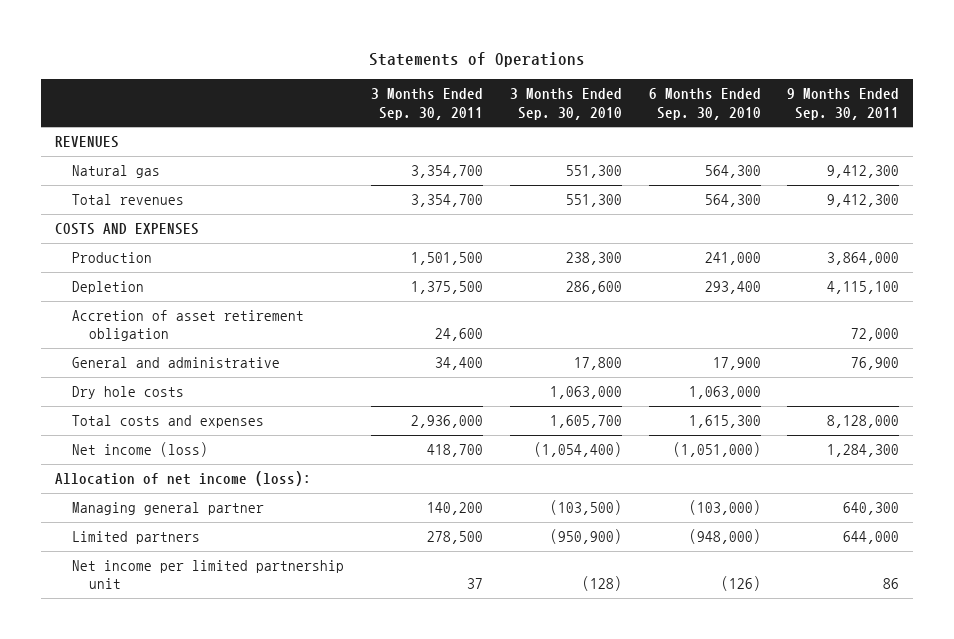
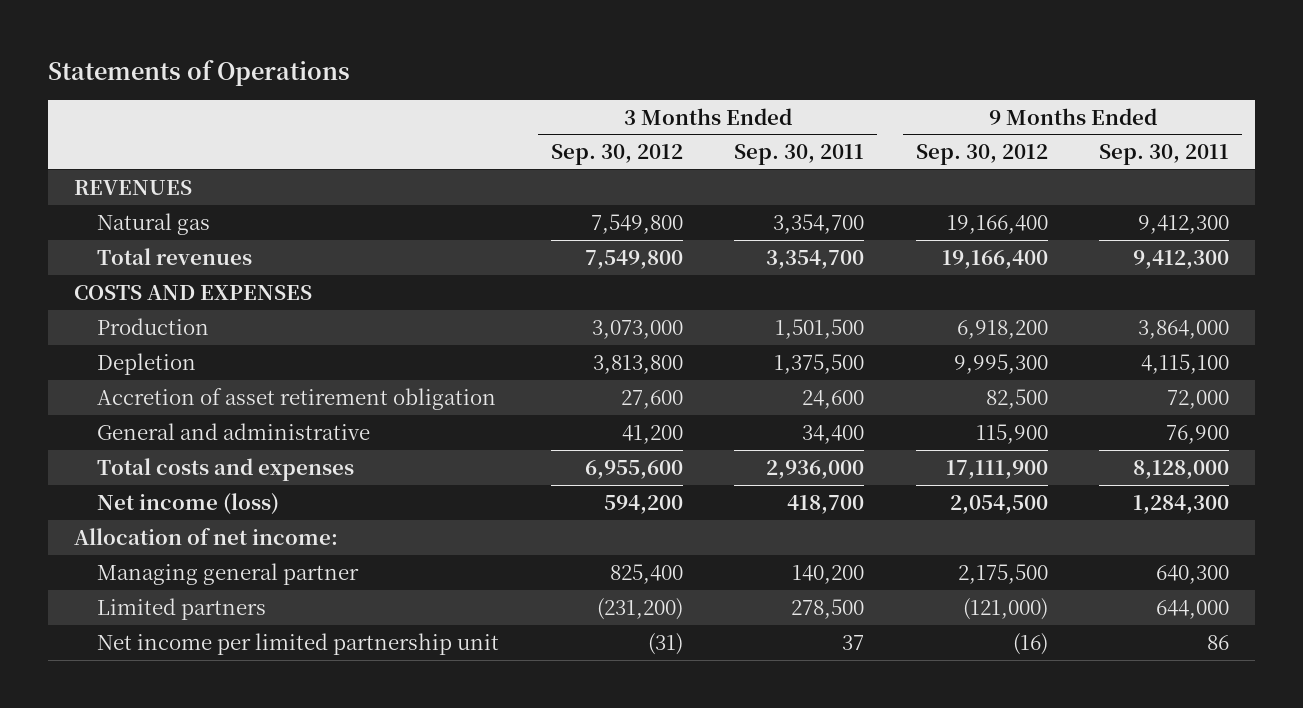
- | 3 Months Ended Sep. 30, 2011 | 3 Months Ended Sep. 30, 2010 | 6 Months Ended Sep. 30, 2010 | 9 Months Ended Sep. 30, 2011
+ | 3 Months Ended Sep. 30, 2012 | 3 Months Ended Sep. 30, 2011 | 9 Months Ended Sep. 30, 2012 | 9 Months Ended Sep. 30, 2011
- Dry hole costs | | 1,063,000 | 1,063,000 |
- Allocation of net income (loss):
+ Allocation of net income:

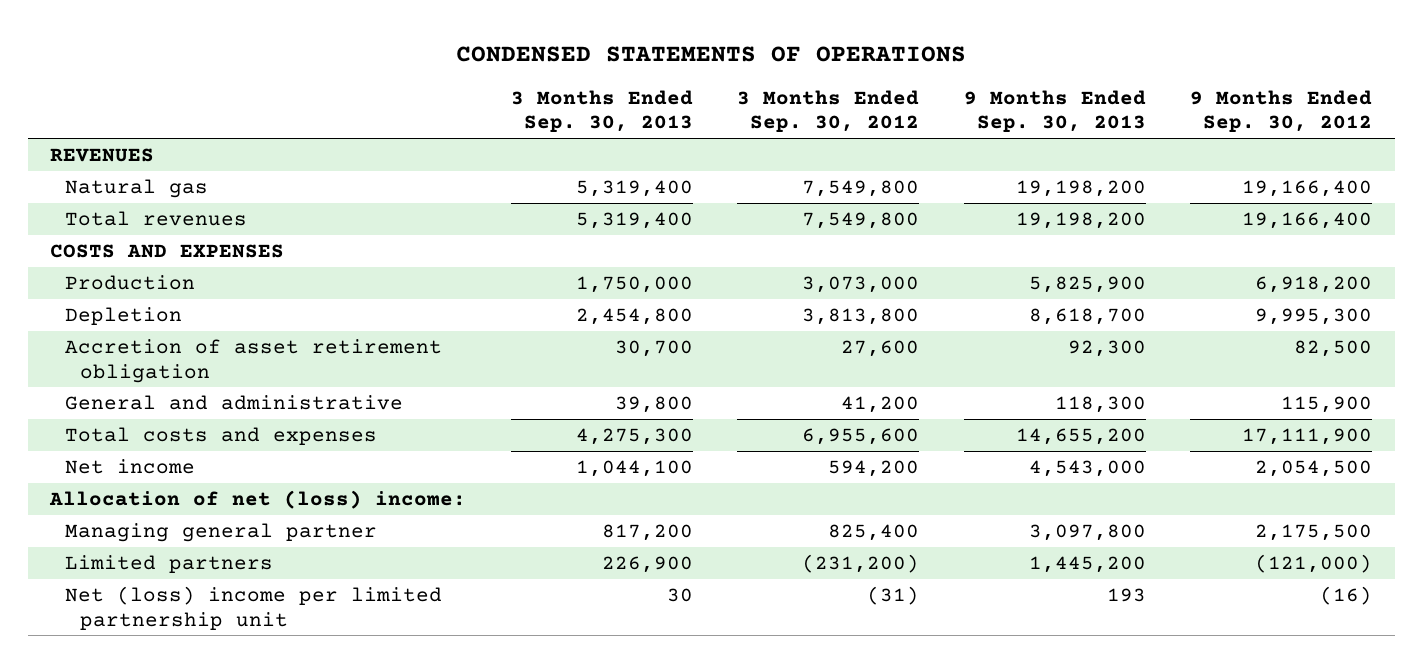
- Statements of Operations
+ CONDENSED STATEMENTS OF OPERATIONS
- | 3 Months Ended Sep. 30, 2012 | 3 Months Ended Sep. 30, 2011 | 9 Months Ended Sep. 30, 2012 | 9 Months Ended Sep. 30, 2011
+ | 3 Months Ended Sep. 30, 2013 | 3 Months Ended Sep. 30, 2012 | 9 Months Ended Sep. 30, 2013 | 9 Months Ended Sep. 30, 2012
- Net income (loss) | 594,200 | 418,700 | 2,054,500 | 1,284,300
- Allocation of net income:
+ Net income | 1,044,100 | 594,200 | 4,543,000 | 2,054,500
+ Allocation of net (loss) income:
- Net income per limited partnership unit | (31) | 37 | (16) | 86
+ Net (loss) income per limited partnership unit | 30 | (31) | 193 | (16)

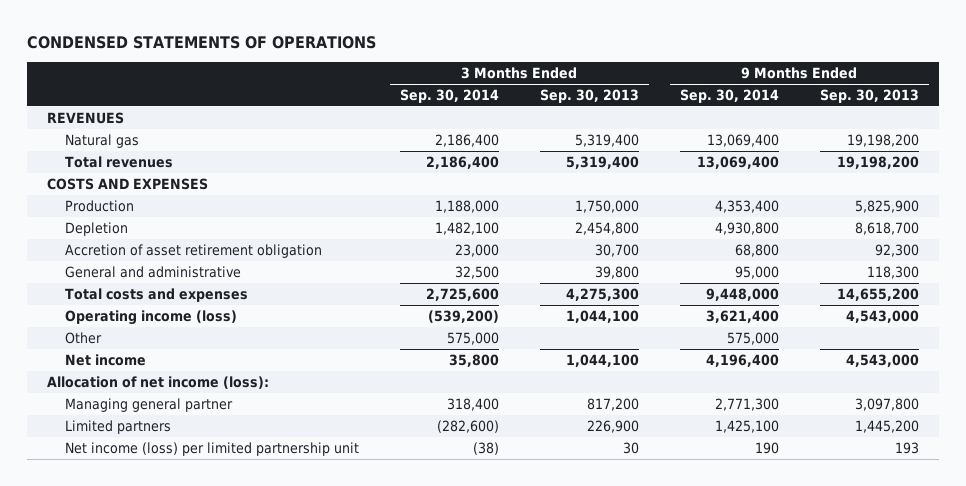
- | 3 Months Ended Sep. 30, 2013 | 3 Months Ended Sep. 30, 2012 | 9 Months Ended Sep. 30, 2013 | 9 Months Ended Sep. 30, 2012
+ | 3 Months Ended Sep. 30, 2014 | 3 Months Ended Sep. 30, 2013 | 9 Months Ended Sep. 30, 2014 | 9 Months Ended Sep. 30, 2013
+ Operating income (loss) | (539,200) | 1,044,100 | 3,621,400 | 4,543,000
+ Other | 575,000 | | 575,000 |
- Allocation of net (loss) income:
+ Allocation of net income (loss):
- Net (loss) income per limited partnership unit | 30 | (31) | 193 | (16)
+ Net income (loss) per limited partnership unit | (38) | 30 | 190 | 193

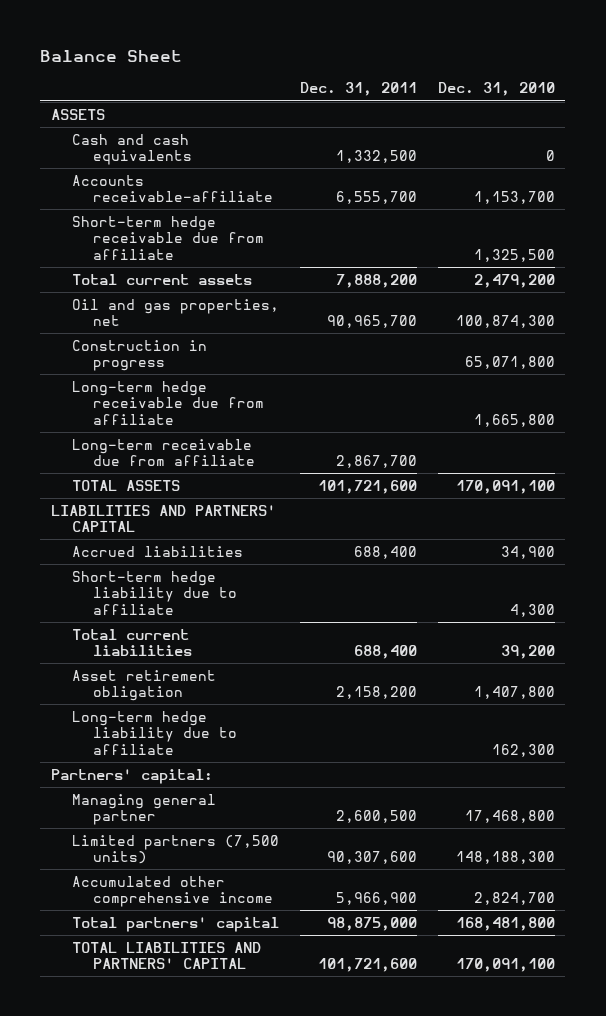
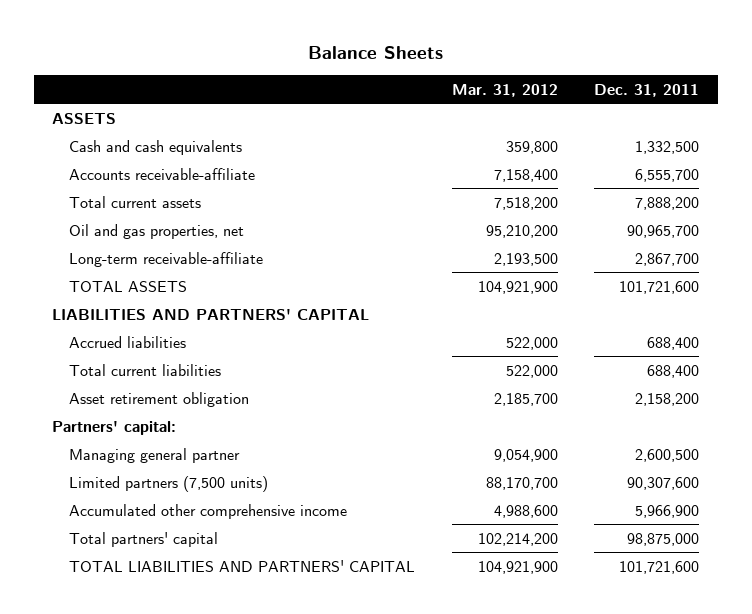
- Balance Sheet
+ Balance Sheets
- | Dec. 31, 2011 | Dec. 31, 2010
+ | Mar. 31, 2012 | Dec. 31, 2011
- Short-term hedge receivable due from affiliate | | 1,325,500
- Construction in progress | | 65,071,800
- Long-term hedge receivable due from affiliate | | 1,665,800
- Long-term receivable due from affiliate | 2,867,700 |
+ Long-term receivable-affiliate | 2,193,500 | 2,867,700
- Short-term hedge liability due to affiliate | | 4,300
- Long-term hedge liability due to affiliate | | 162,300

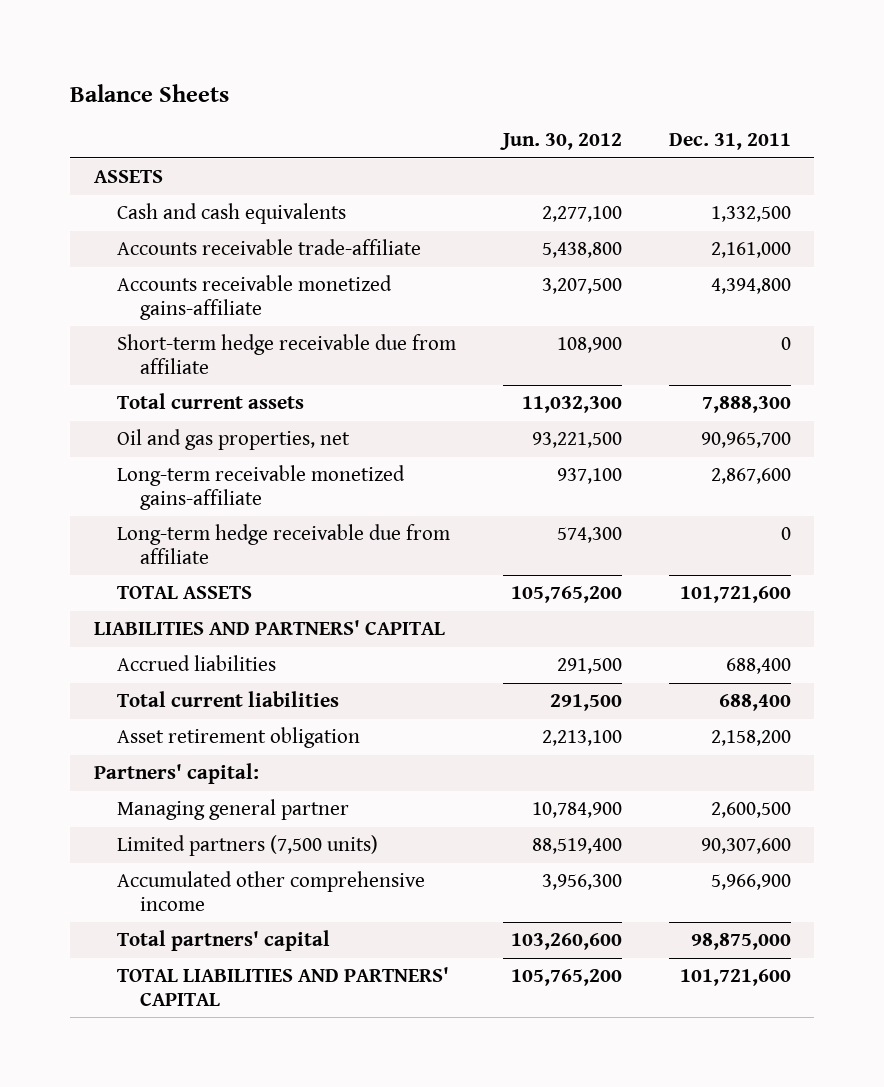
- | Mar. 31, 2012 | Dec. 31, 2011
+ | Jun. 30, 2012 | Dec. 31, 2011
- Accounts receivable-affiliate | 7,158,400 | 6,555,700
- Total current assets | 7,518,200 | 7,888,200
+ Accounts receivable trade-affiliate | 5,438,800 | 2,161,000
+ Accounts receivable monetized gains-affiliate | 3,207,500 | 4,394,800
+ Short-term hedge receivable due from affiliate | 108,900 | 0
+ Total current assets | 11,032,300 | 7,888,300
- Long-term receivable-affiliate | 2,193,500 | 2,867,700
+ Long-term receivable monetized gains-affiliate | 937,100 | 2,867,600
+ Long-term hedge receivable due from affiliate | 574,300 | 0

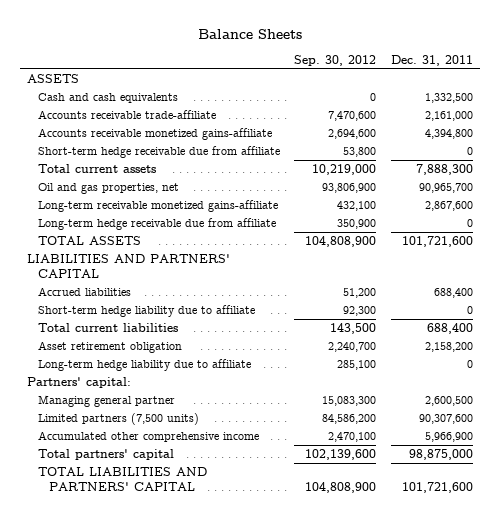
- | Jun. 30, 2012 | Dec. 31, 2011
+ | Sep. 30, 2012 | Dec. 31, 2011
+ Short-term hedge liability due to affiliate | 92,300 | 0
+ Long-term hedge liability due to affiliate | 285,100 | 0

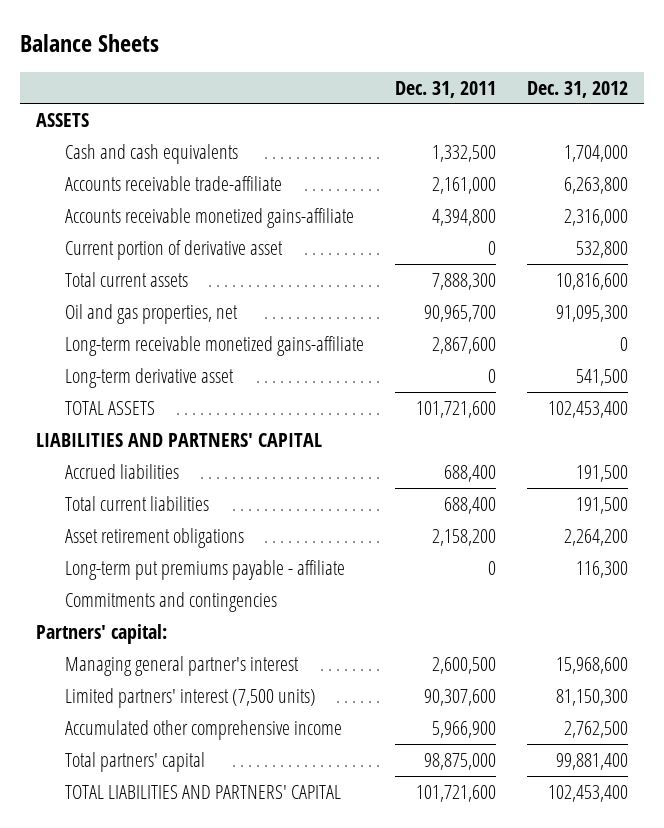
- | Sep. 30, 2012 | Dec. 31, 2011
+ | Dec. 31, 2011 | Dec. 31, 2012
- Short-term hedge receivable due from affiliate | 53,800 | 0
+ Current portion of derivative asset | 0 | 532,800
- Long-term hedge receivable due from affiliate | 350,900 | 0
+ Long-term derivative asset | 0 | 541,500
- Short-term hedge liability due to affiliate | 92,300 | 0
- Asset retirement obligation | 2,240,700 | 2,158,200
- Long-term hedge liability due to affiliate | 285,100 | 0
+ Asset retirement obligations | 2,158,200 | 2,264,200
+ Long-term put premiums payable - affiliate | 0 | 116,300
+ Commitments and contingencies
- Managing general partner | 15,083,300 | 2,600,500
- Limited partners (7,500 units) | 84,586,200 | 90,307,600
+ Managing general partner's interest | 2,600,500 | 15,968,600
+ Limited partners' interest (7,500 units) | 90,307,600 | 81,150,300

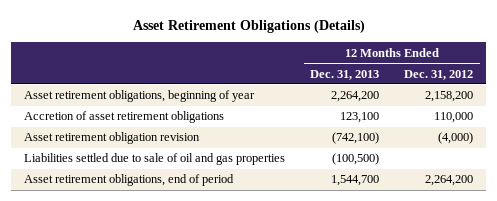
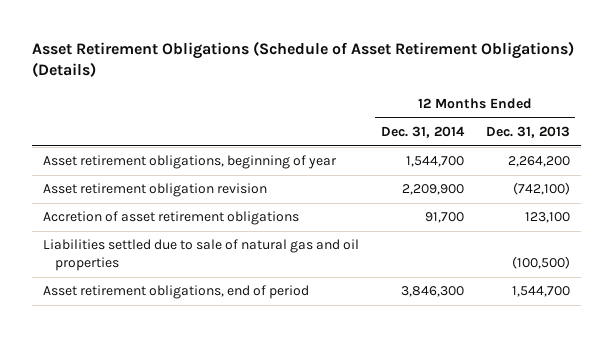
- Asset Retirement Obligations (Details)
+ Asset Retirement Obligations (Schedule of Asset Retirement Obligations) (Details)
- | 12 Months Ended Dec. 31, 2013 | 12 Months Ended Dec. 31, 2012
+ | 12 Months Ended Dec. 31, 2014 | 12 Months Ended Dec. 31, 2013
- Liabilities settled due to sale of oil and gas properties | (100,500) |
moved down: Accretion of asset retirement obligations | 91,700 | 123,100
+ Liabilities settled due to sale of natural gas and oil properties | | (100,500)

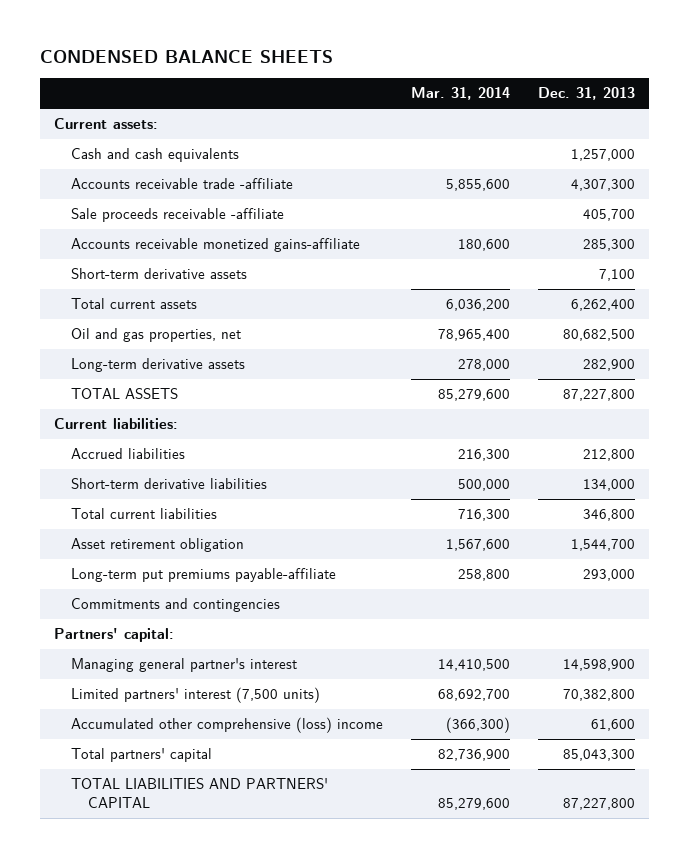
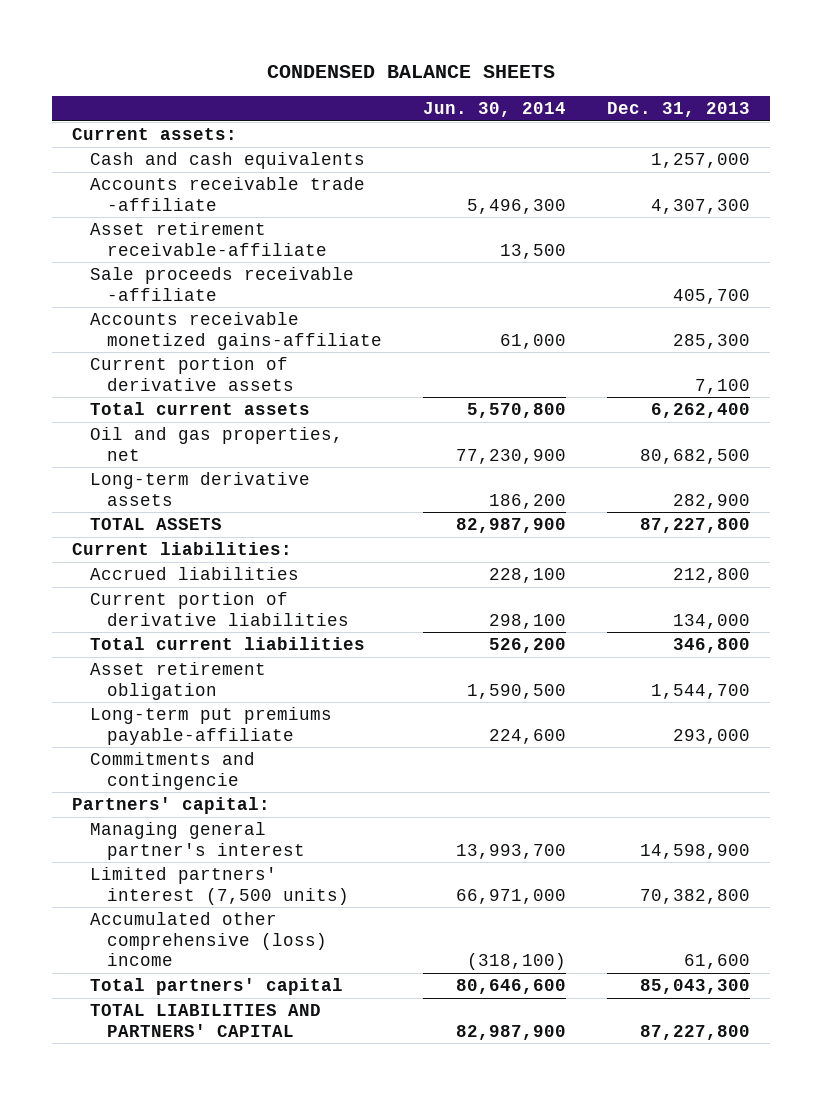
- | Mar. 31, 2014 | Dec. 31, 2013
+ | Jun. 30, 2014 | Dec. 31, 2013
+ Asset retirement receivable-affiliate | 13,500 |
- Short-term derivative assets | | 7,100
+ Current portion of derivative assets | | 7,100
- Short-term derivative liabilities | 500,000 | 134,000
+ Current portion of derivative liabilities | 298,100 | 134,000
- Commitments and contingencies
+ Commitments and contingencie

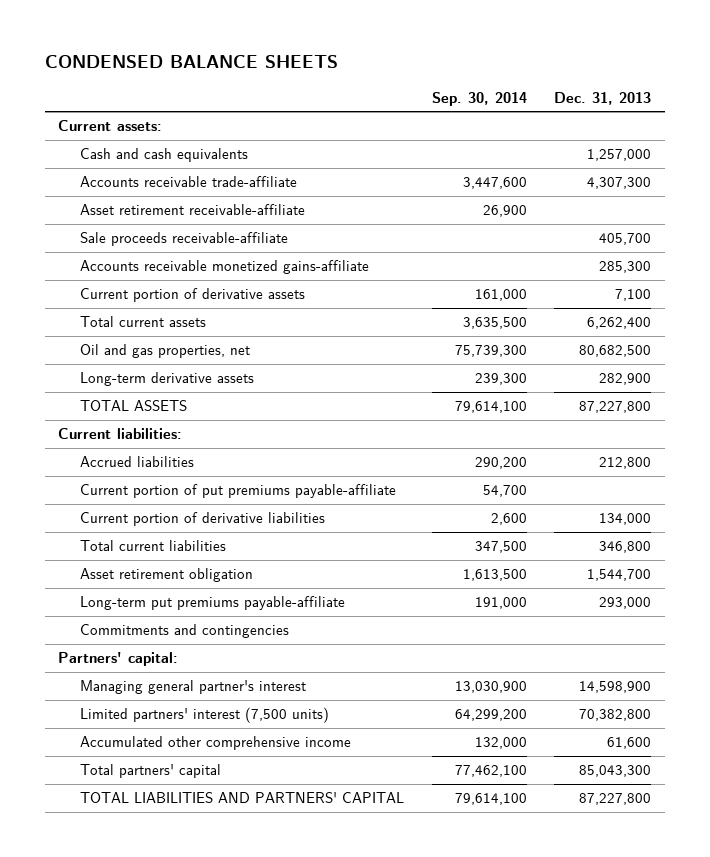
- | Jun. 30, 2014 | Dec. 31, 2013
+ | Sep. 30, 2014 | Dec. 31, 2013
- Accounts receivable trade -affiliate | 5,496,300 | 4,307,300
+ Accounts receivable trade-affiliate | 3,447,600 | 4,307,300
- Sale proceeds receivable -affiliate | | 405,700
+ Sale proceeds receivable-affiliate | | 405,700
+ Current portion of put premiums payable-affiliate | 54,700 |
- Commitments and contingencie
+ Commitments and contingencies
- Accumulated other comprehensive (loss) income | (318,100) | 61,600
+ Accumulated other comprehensive income | 132,000 | 61,600

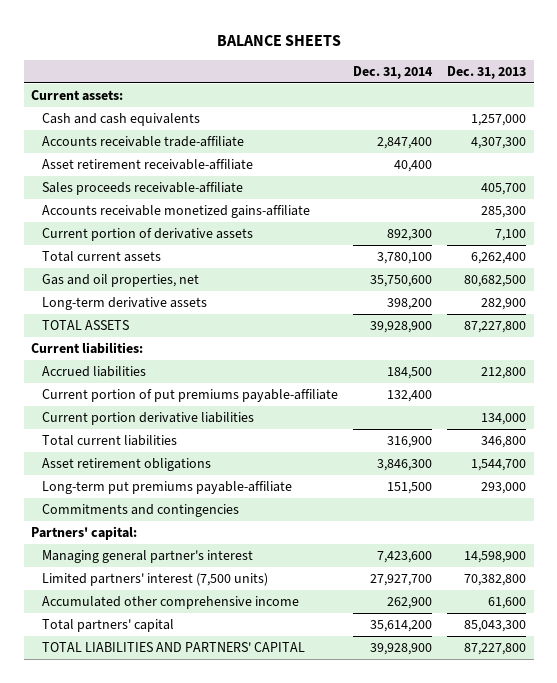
- CONDENSED BALANCE SHEETS
+ BALANCE SHEETS
- | Sep. 30, 2014 | Dec. 31, 2013
+ | Dec. 31, 2014 | Dec. 31, 2013
- Sale proceeds receivable-affiliate | | 405,700
+ Sales proceeds receivable-affiliate | | 405,700
- Oil and gas properties, net | 75,739,300 | 80,682,500
+ Gas and oil properties, net | 35,750,600 | 80,682,500
- Current portion of derivative liabilities | 2,600 | 134,000
+ Current portion derivative liabilities | | 134,000
- Asset retirement obligation | 1,613,500 | 1,544,700
+ Asset retirement obligations | 3,846,300 | 1,544,700

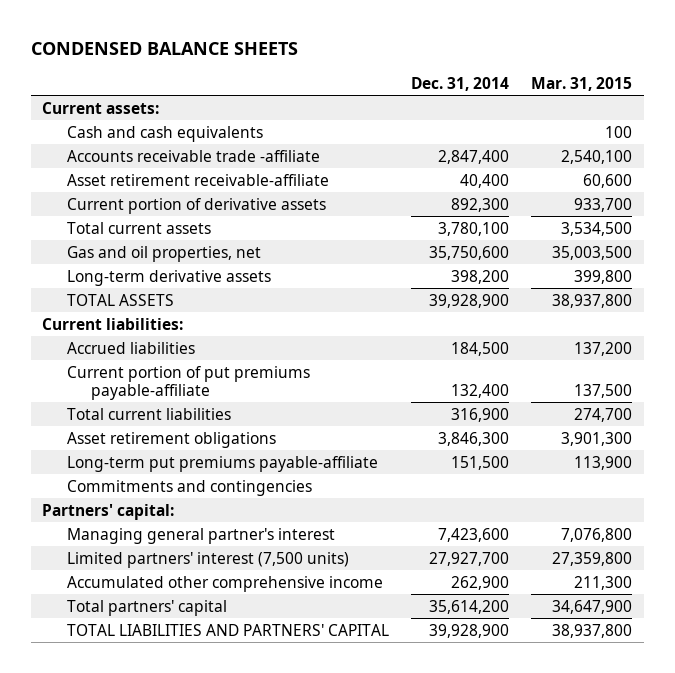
- BALANCE SHEETS
+ CONDENSED BALANCE SHEETS
- | Dec. 31, 2014 | Dec. 31, 2013
+ | Dec. 31, 2014 | Mar. 31, 2015
- Accounts receivable trade-affiliate | 2,847,400 | 4,307,300
+ Accounts receivable trade -affiliate | 2,847,400 | 2,540,100
- Sales proceeds receivable-affiliate | | 405,700
- Accounts receivable monetized gains-affiliate | | 285,300
- Current portion derivative liabilities | | 134,000

